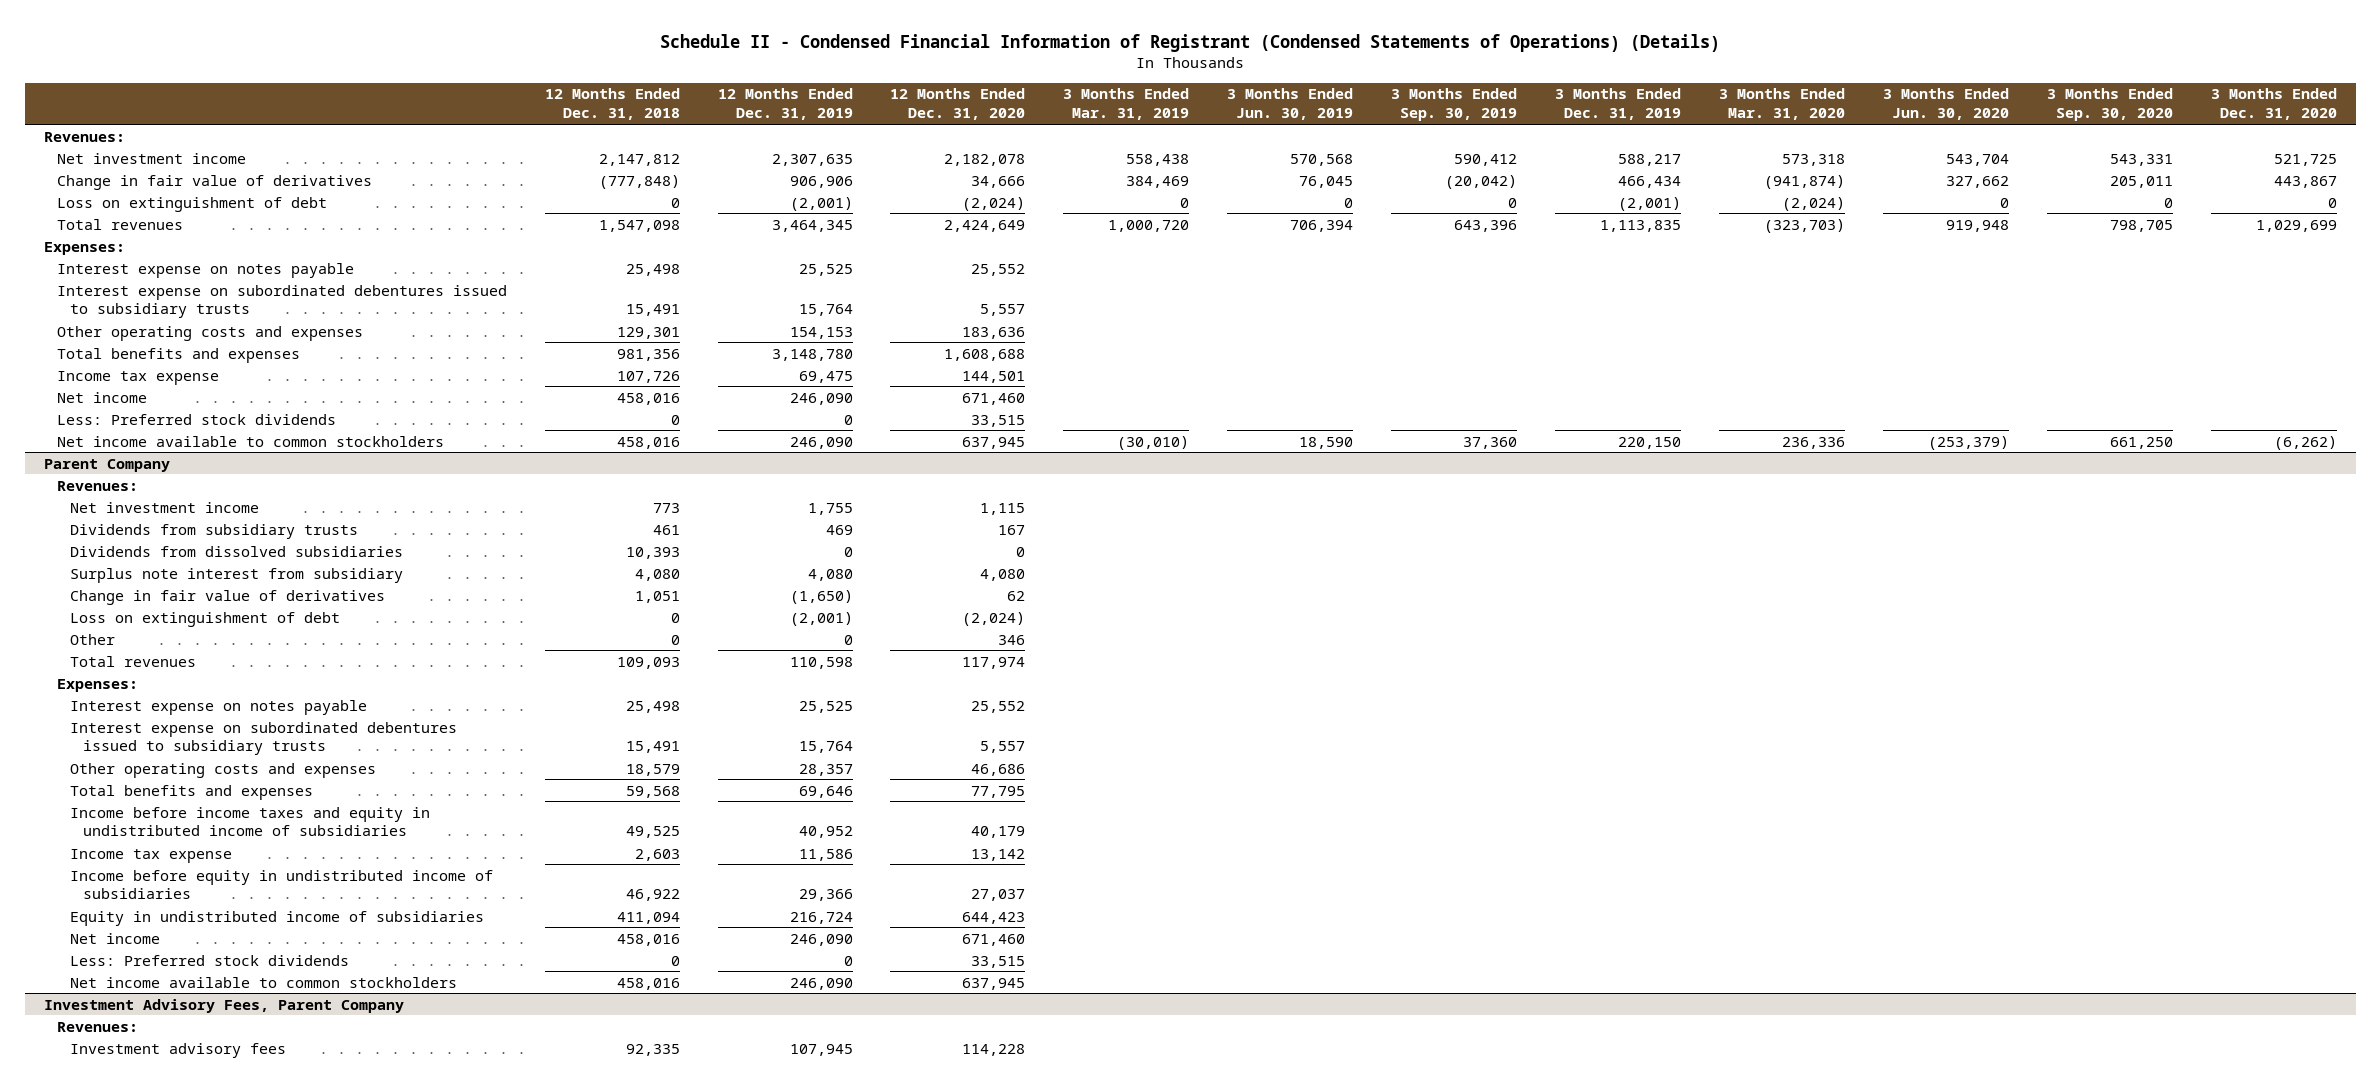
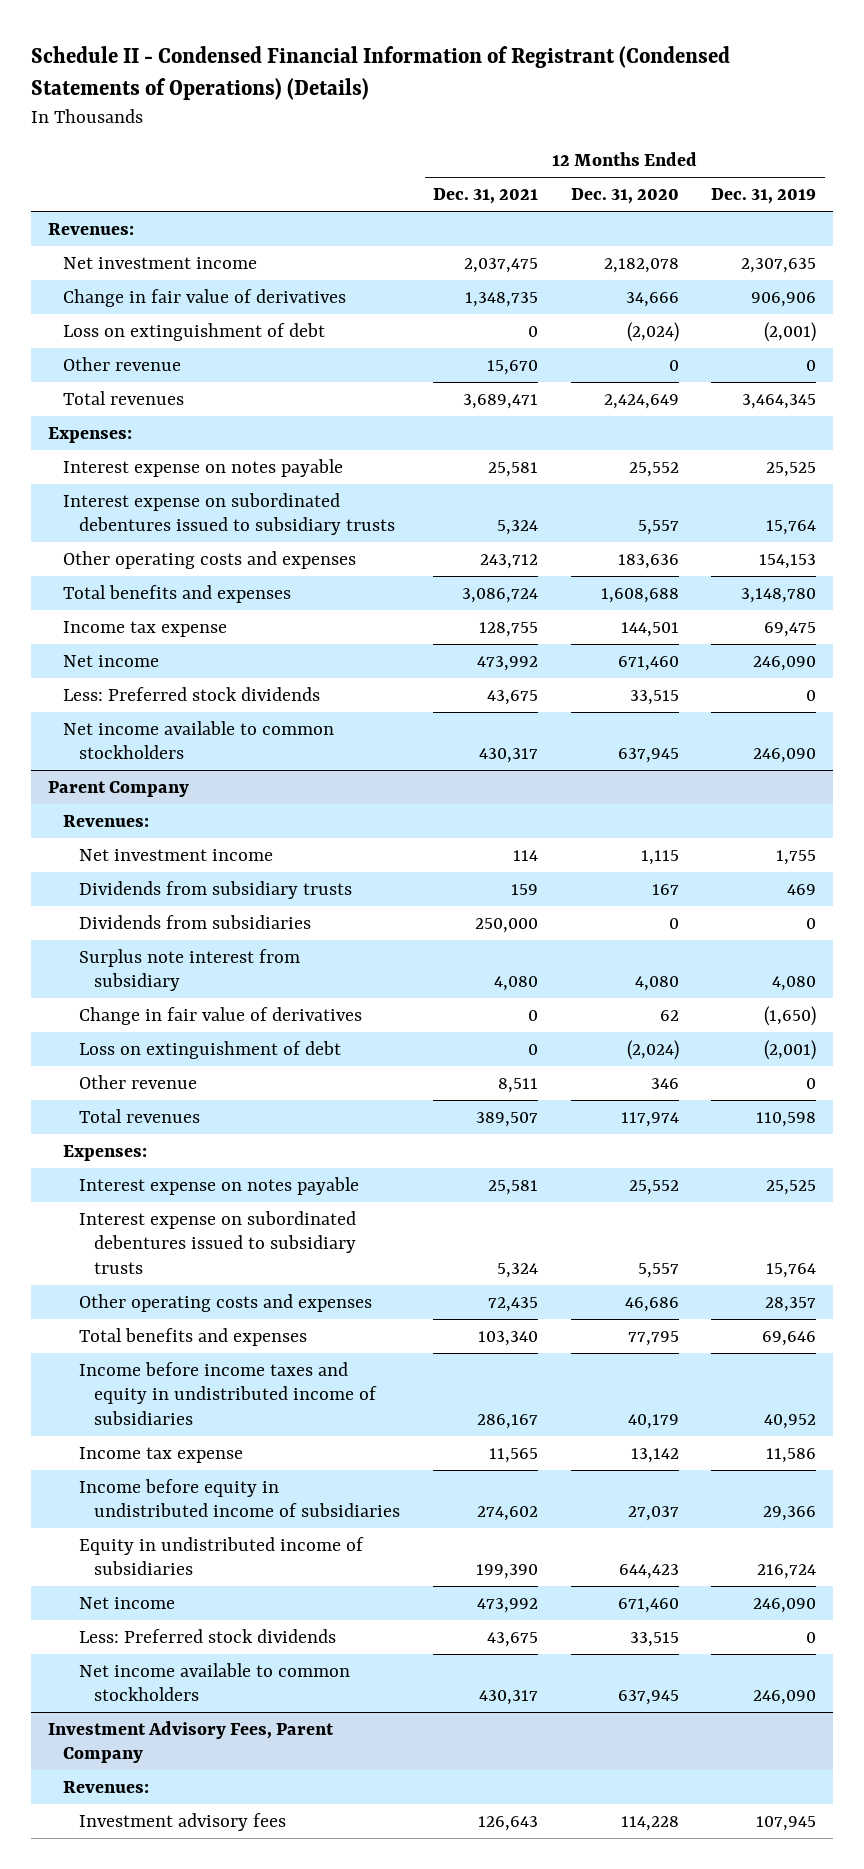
- | 12 Months Ended Dec. 31, 2018 | 12 Months Ended Dec. 31, 2019 | 12 Months Ended Dec. 31, 2020 | 3 Months Ended Mar. 31, 2019 | 3 Months Ended Jun. 30, 2019 | 3 Months Ended Sep. 30, 2019 | 3 Months Ended Dec. 31, 2019 | 3 Months Ended Mar. 31, 2020 | 3 Months Ended Jun. 30, 2020 | 3 Months Ended Sep. 30, 2020 | 3 Months Ended Dec. 31, 2020
+ | 12 Months Ended Dec. 31, 2021 | 12 Months Ended Dec. 31, 2020 | 12 Months Ended Dec. 31, 2019
+ Other revenue | 15,670 | 0 | 0
@ Parent Company
- Dividends from dissolved subsidiaries | 10,393 | 0 | 0 | | | | | | | |
+ Dividends from subsidiaries | 250,000 | 0 | 0
- Other | 0 | 0 | 346 | | | | | | | |
+ Other revenue | 8,511 | 346 | 0

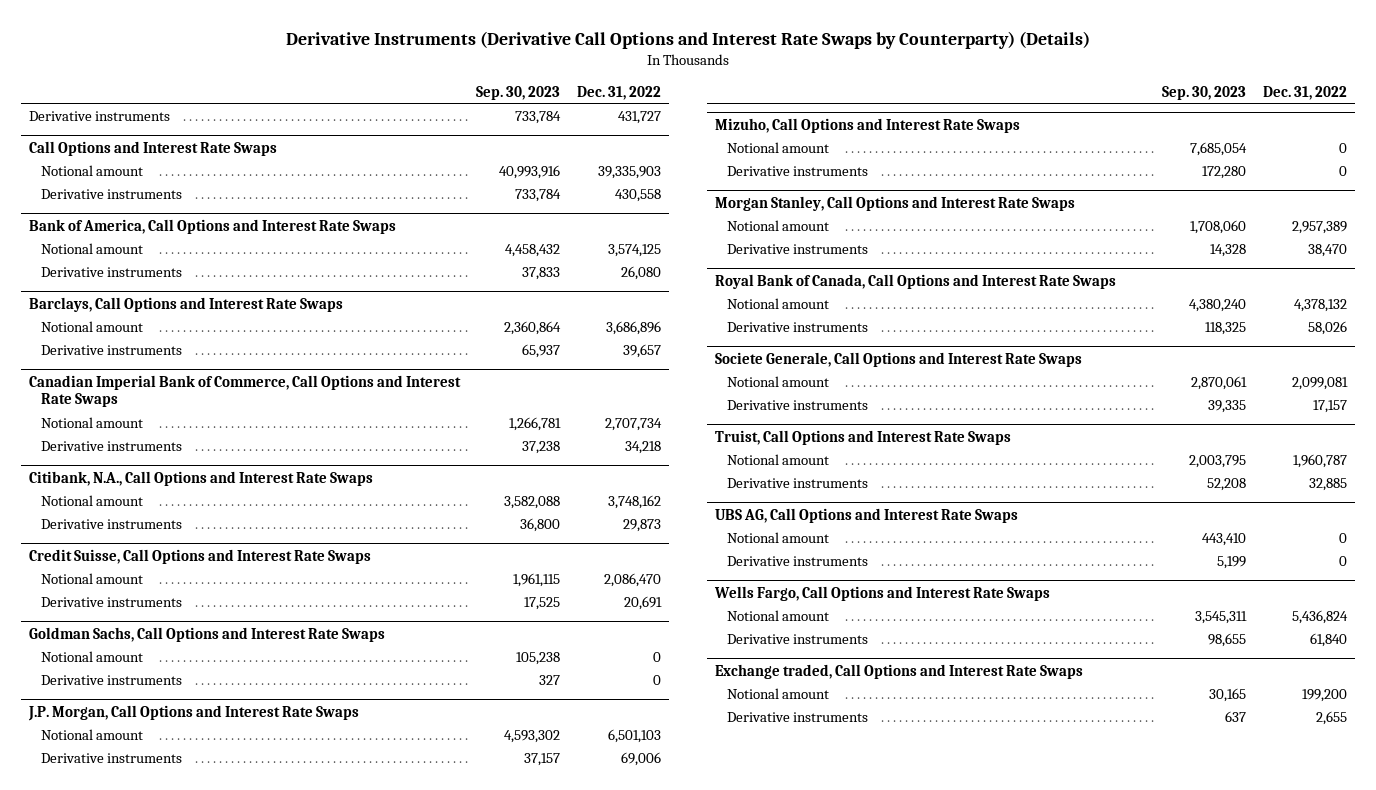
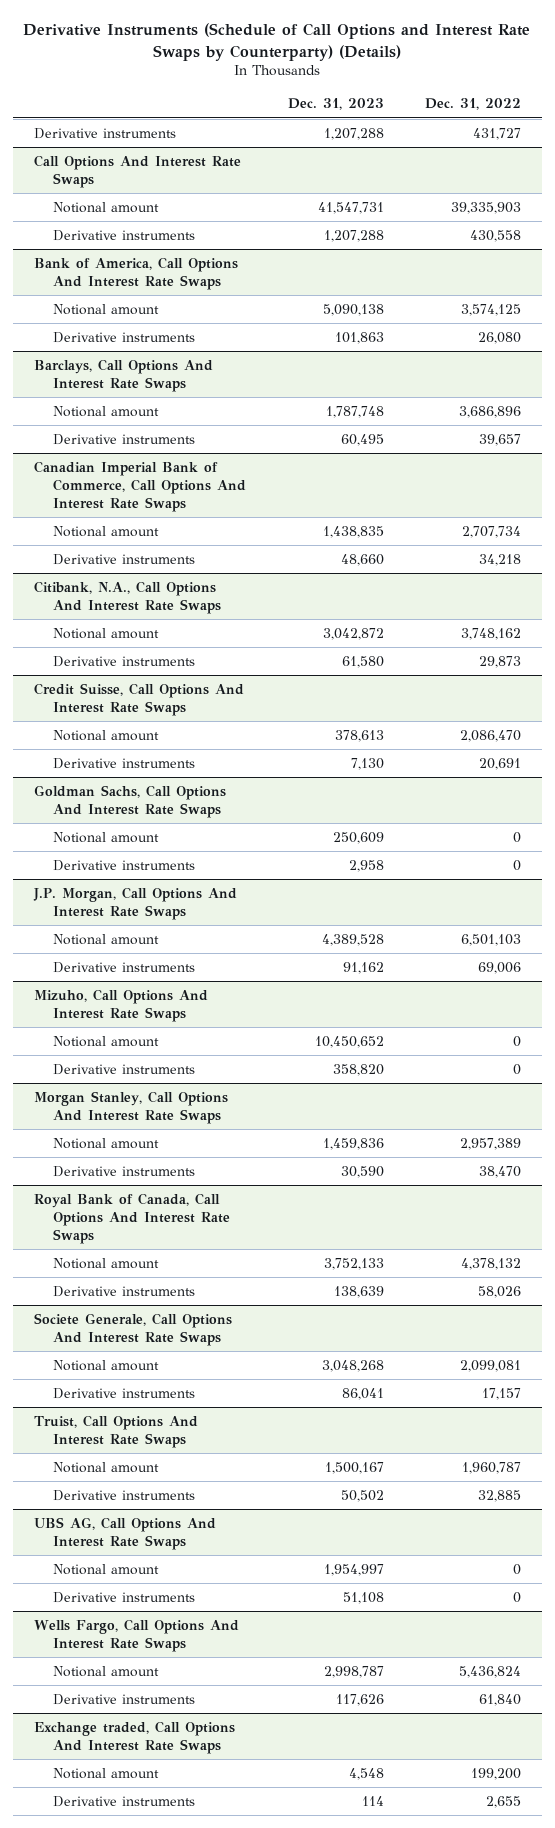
- Derivative Instruments (Derivative Call Options and Interest Rate Swaps by Counterparty) (Details)
+ Derivative Instruments (Schedule of Call Options and Interest Rate Swaps by Counterparty) (Details)
- | Sep. 30, 2023 | Dec. 31, 2022
+ | Dec. 31, 2023 | Dec. 31, 2022
- Call Options and Interest Rate Swaps
+ Call Options And Interest Rate Swaps
- Bank of America, Call Options and Interest Rate Swaps
+ Bank of America, Call Options And Interest Rate Swaps
- Barclays, Call Options and Interest Rate Swaps
+ Barclays, Call Options And Interest Rate Swaps
- Canadian Imperial Bank of Commerce, Call Options and Interest Rate Swaps
+ Canadian Imperial Bank of Commerce, Call Options And Interest Rate Swaps
- Citibank, N.A., Call Options and Interest Rate Swaps
+ Citibank, N.A., Call Options And Interest Rate Swaps
- Credit Suisse, Call Options and Interest Rate Swaps
+ Credit Suisse, Call Options And Interest Rate Swaps
- Goldman Sachs, Call Options and Interest Rate Swaps
+ Goldman Sachs, Call Options And Interest Rate Swaps
- J.P. Morgan, Call Options and Interest Rate Swaps
+ J.P. Morgan, Call Options And Interest Rate Swaps
- Mizuho, Call Options and Interest Rate Swaps
+ Mizuho, Call Options And Interest Rate Swaps
- Morgan Stanley, Call Options and Interest Rate Swaps
+ Morgan Stanley, Call Options And Interest Rate Swaps
- Royal Bank of Canada, Call Options and Interest Rate Swaps
+ Royal Bank of Canada, Call Options And Interest Rate Swaps
- Societe Generale, Call Options and Interest Rate Swaps
+ Societe Generale, Call Options And Interest Rate Swaps
- Truist, Call Options and Interest Rate Swaps
+ Truist, Call Options And Interest Rate Swaps
- UBS AG, Call Options and Interest Rate Swaps
+ UBS AG, Call Options And Interest Rate Swaps
- Wells Fargo, Call Options and Interest Rate Swaps
+ Wells Fargo, Call Options And Interest Rate Swaps
- Exchange traded, Call Options and Interest Rate Swaps
+ Exchange traded, Call Options And Interest Rate Swaps

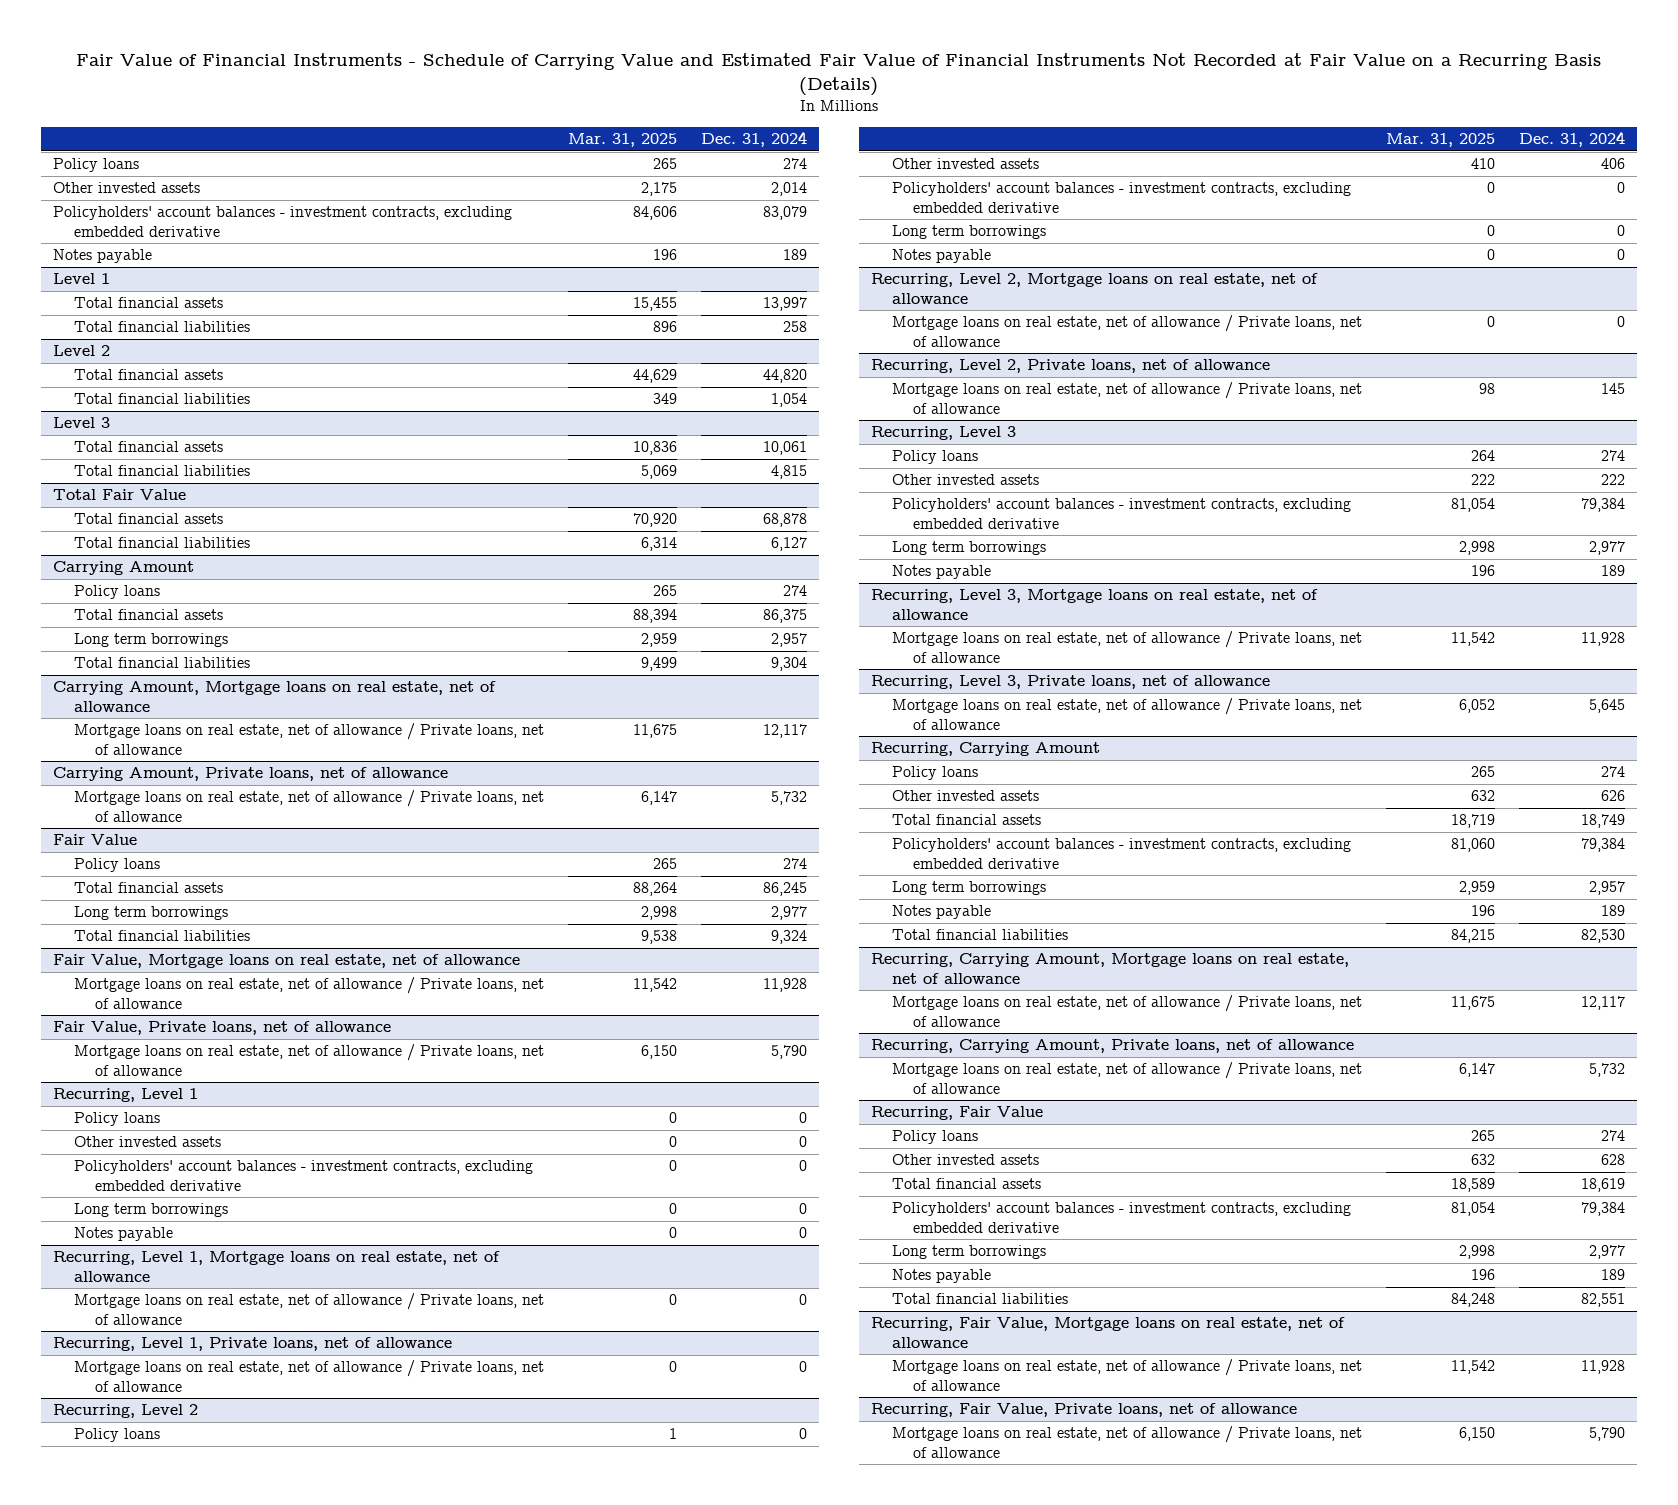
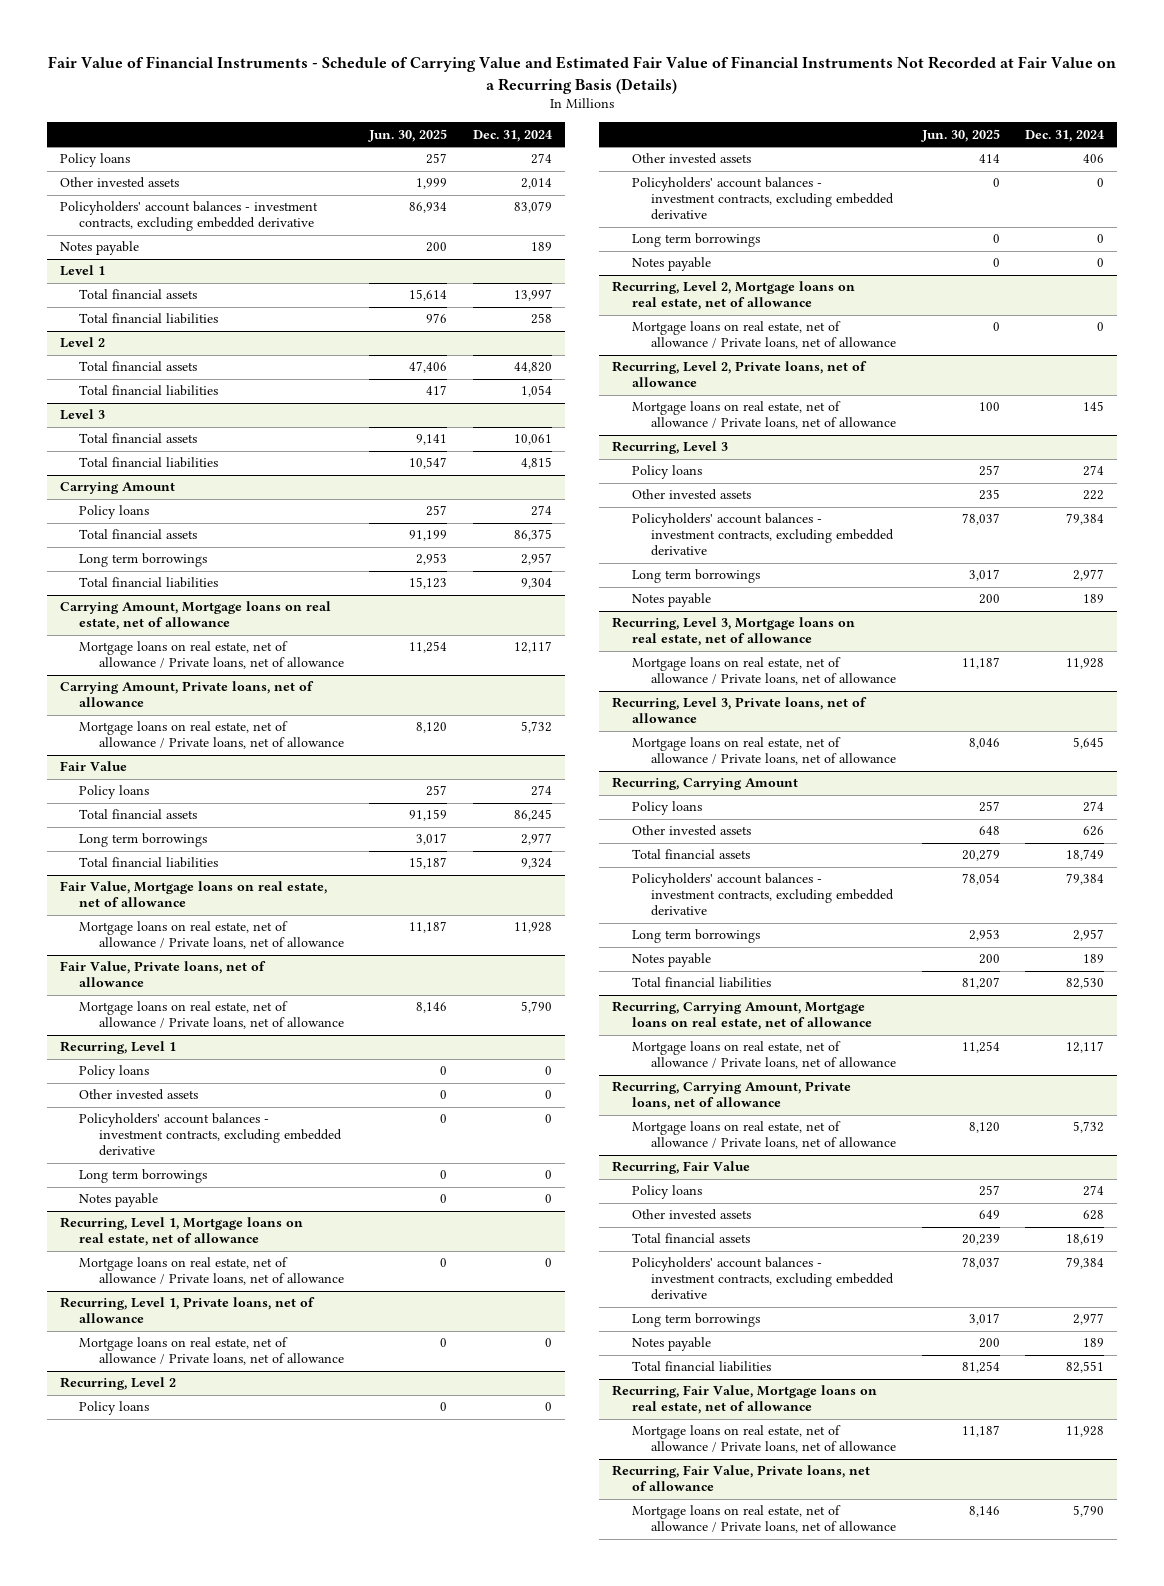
- | Mar. 31, 2025 | Dec. 31, 2024
+ | Jun. 30, 2025 | Dec. 31, 2024
- Total Fair Value
- Total financial assets | 70,920 | 68,878
- Total financial liabilities | 6,314 | 6,127

